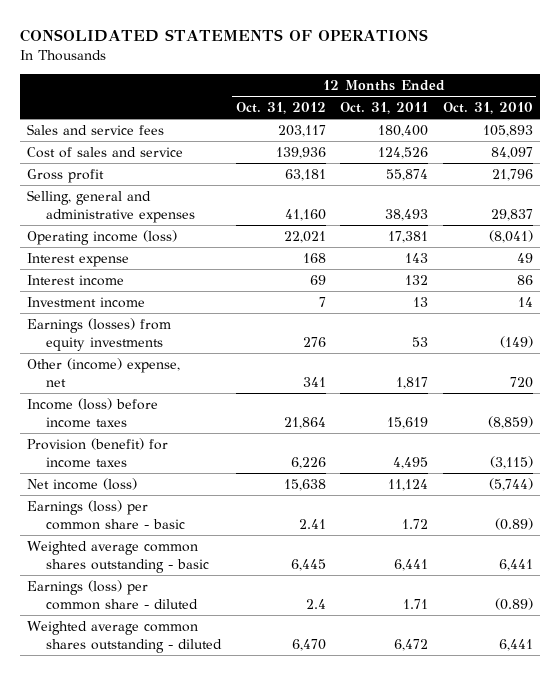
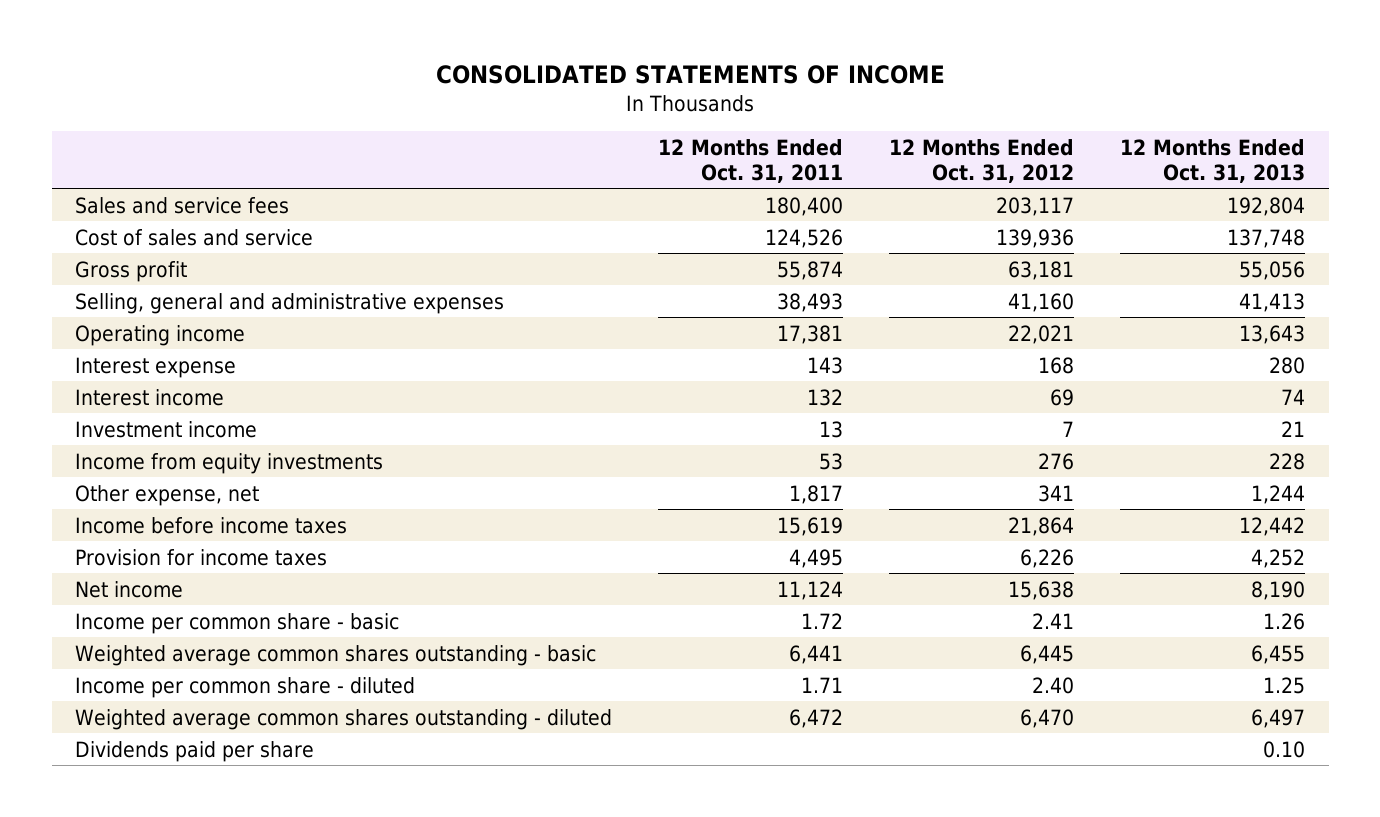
- CONSOLIDATED STATEMENTS OF OPERATIONS
+ CONSOLIDATED STATEMENTS OF INCOME
- | 12 Months Ended Oct. 31, 2012 | 12 Months Ended Oct. 31, 2011 | 12 Months Ended Oct. 31, 2010
+ | 12 Months Ended Oct. 31, 2011 | 12 Months Ended Oct. 31, 2012 | 12 Months Ended Oct. 31, 2013
- Operating income (loss) | 22,021 | 17,381 | (8,041)
+ Operating income | 17,381 | 22,021 | 13,643
- Earnings (losses) from equity investments | 276 | 53 | (149)
- Other (income) expense, net | 341 | 1,817 | 720
- Income (loss) before income taxes | 21,864 | 15,619 | (8,859)
- Provision (benefit) for income taxes | 6,226 | 4,495 | (3,115)
- Net income (loss) | 15,638 | 11,124 | (5,744)
- Earnings (loss) per common share - basic | 2.41 | 1.72 | (0.89)
+ Income from equity investments | 53 | 276 | 228
+ Other expense, net | 1,817 | 341 | 1,244
+ Income before income taxes | 15,619 | 21,864 | 12,442
+ Provision for income taxes | 4,495 | 6,226 | 4,252
+ Net income | 11,124 | 15,638 | 8,190
+ Income per common share - basic | 1.72 | 2.41 | 1.26
- Earnings (loss) per common share - diluted | 2.4 | 1.71 | (0.89)
+ Income per common share - diluted | 1.71 | 2.40 | 1.25
+ Dividends paid per share | | | 0.10

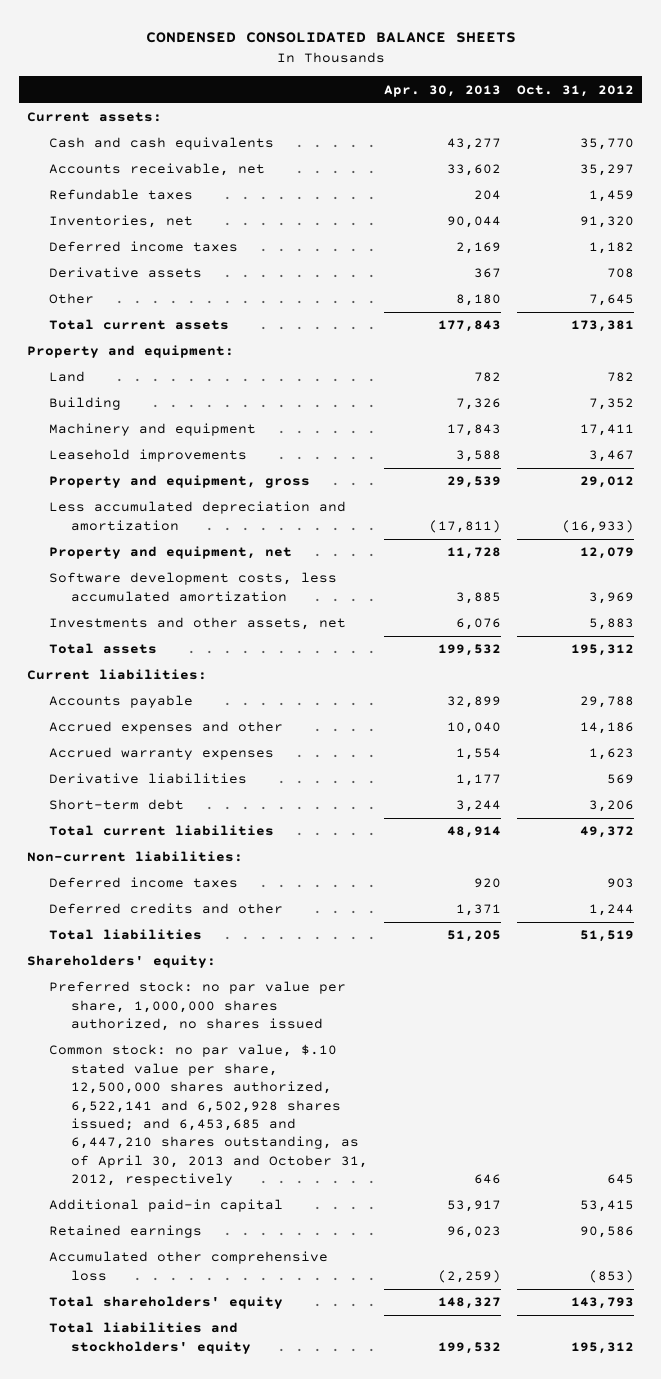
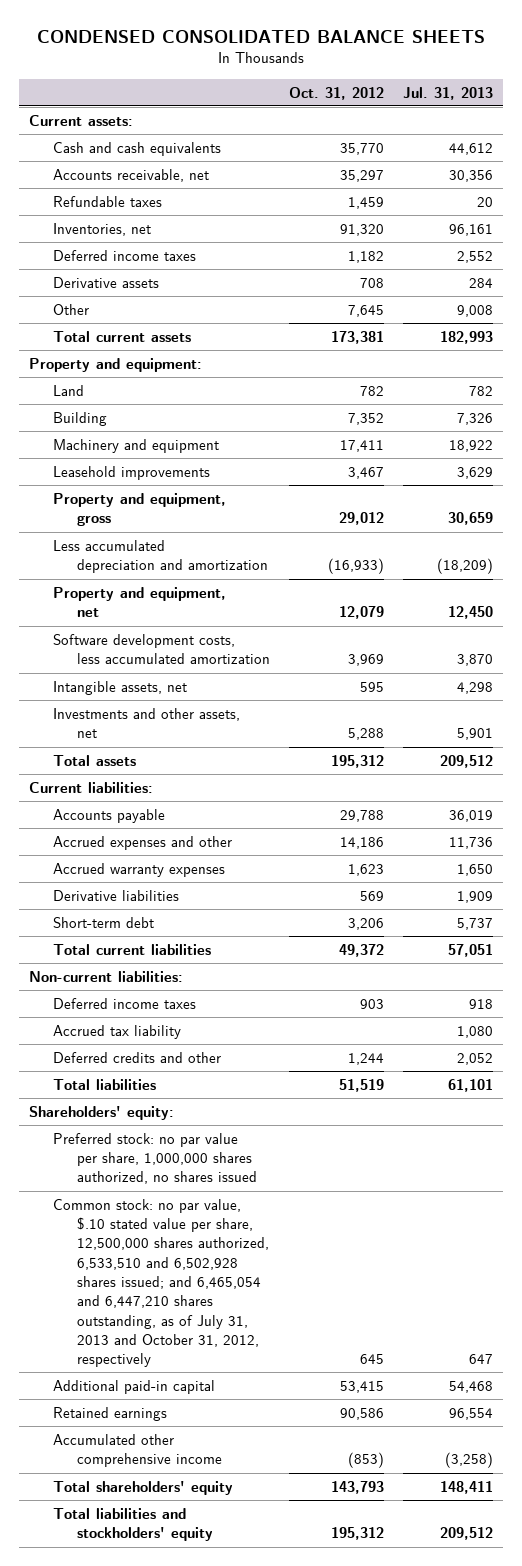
- | Apr. 30, 2013 | Oct. 31, 2012
+ | Oct. 31, 2012 | Jul. 31, 2013
- Investments and other assets, net | 6,076 | 5,883
+ Intangible assets, net | 595 | 4,298
+ Investments and other assets, net | 5,288 | 5,901
+ Accrued tax liability | | 1,080
- Common stock: no par value, $.10 stated value per share, 12,500,000 shares authorized, 6,522,141 and 6,502,928 shares issued; and 6,453,685 and 6,447,210 shares outstanding, as of April 30, 2013 and October 31, 2012, respectively | 646 | 645
+ Common stock: no par value, $.10 stated value per share, 12,500,000 shares authorized, 6,533,510 and 6,502,928 shares issued; and 6,465,054 and 6,447,210 shares outstanding, as of July 31, 2013 and October 31, 2012, respectively | 645 | 647
- Accumulated other comprehensive loss | (2,259) | (853)
+ Accumulated other comprehensive income | (853) | (3,258)

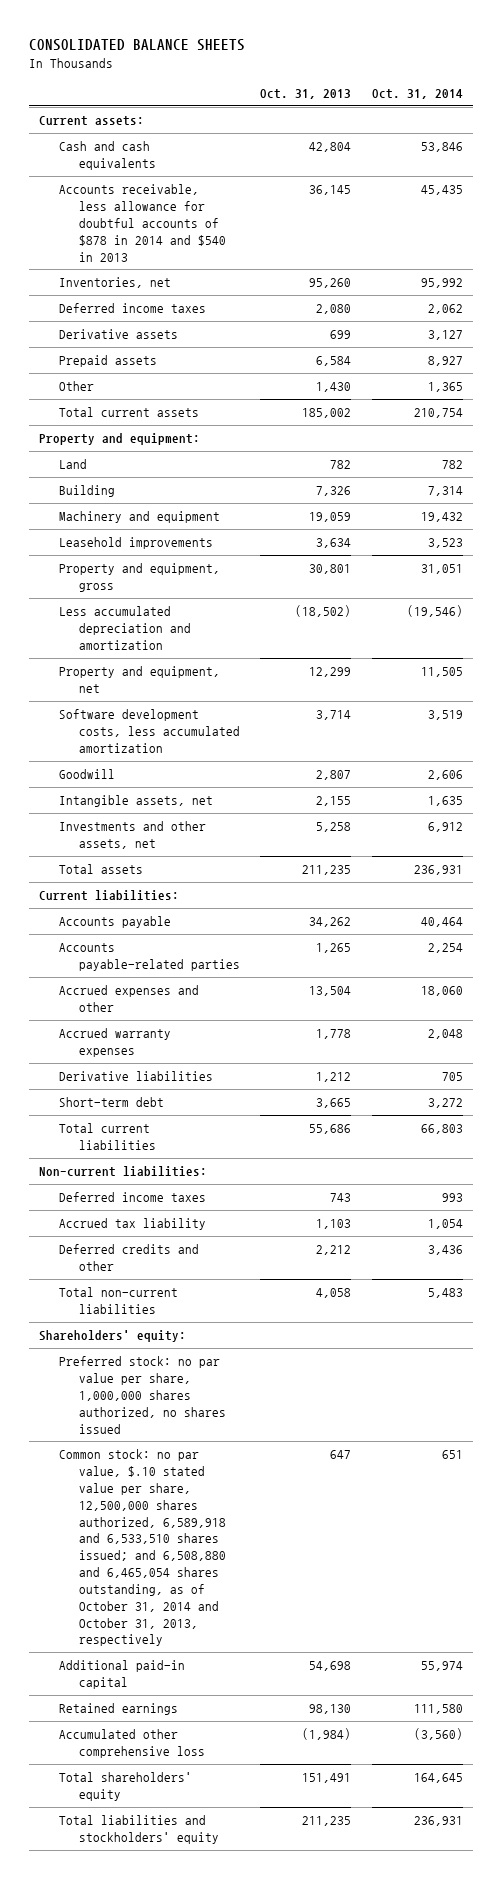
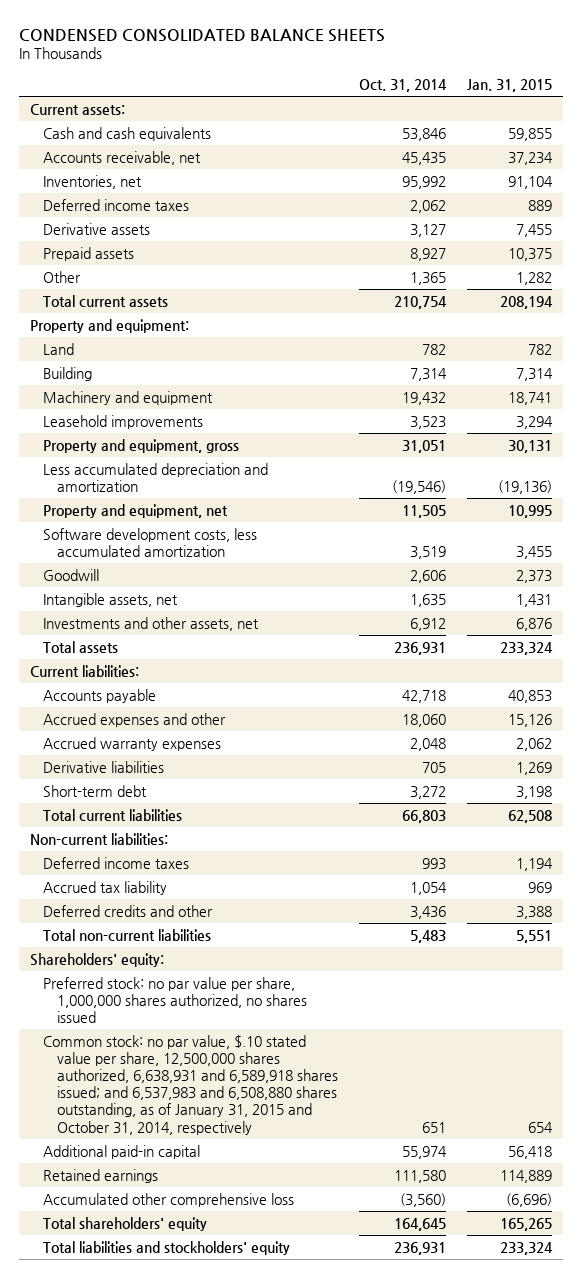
- CONSOLIDATED BALANCE SHEETS
+ CONDENSED CONSOLIDATED BALANCE SHEETS
- | Oct. 31, 2013 | Oct. 31, 2014
+ | Oct. 31, 2014 | Jan. 31, 2015
- Accounts receivable, less allowance for doubtful accounts of $878 in 2014 and $540 in 2013 | 36,145 | 45,435
+ Accounts receivable, net | 45,435 | 37,234
- Accounts payable | 34,262 | 40,464
- Accounts payable-related parties | 1,265 | 2,254
+ Accounts payable | 42,718 | 40,853
- Common stock: no par value, $.10 stated value per share, 12,500,000 shares authorized, 6,589,918 and 6,533,510 shares issued; and 6,508,880 and 6,465,054 shares outstanding, as of October 31, 2014 and October 31, 2013, respectively | 647 | 651
+ Common stock: no par value, $.10 stated value per share, 12,500,000 shares authorized, 6,638,931 and 6,589,918 shares issued; and 6,537,983 and 6,508,880 shares outstanding, as of January 31, 2015 and October 31, 2014, respectively | 651 | 654

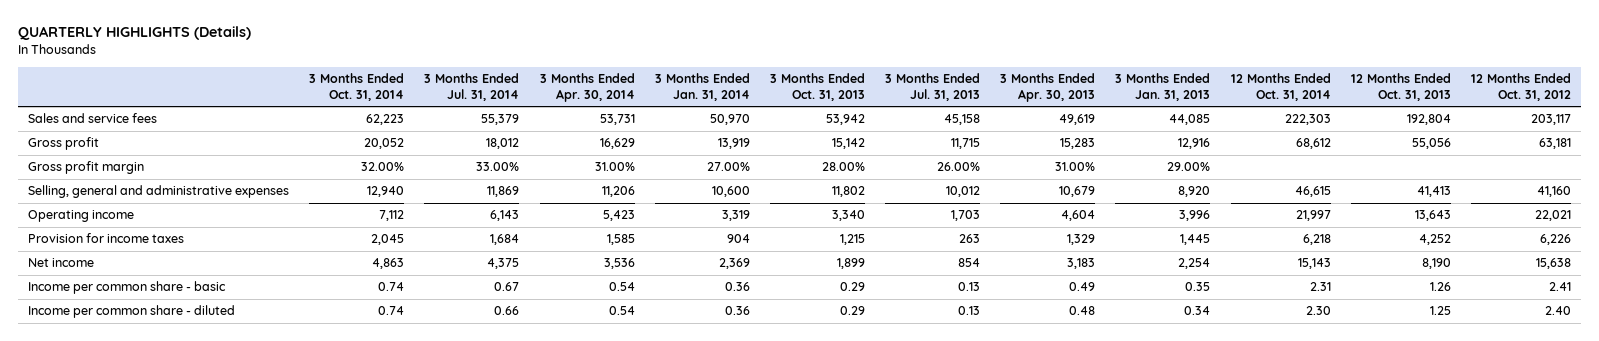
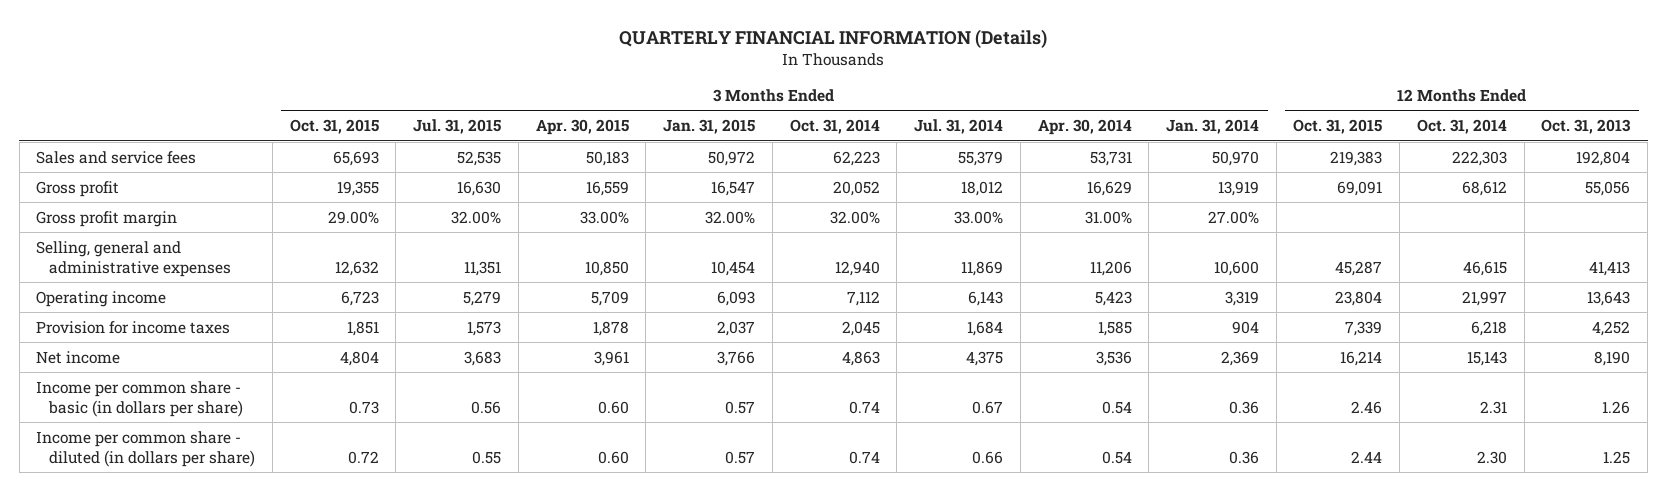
- QUARTERLY HIGHLIGHTS (Details)
+ QUARTERLY FINANCIAL INFORMATION (Details)
- | 3 Months Ended Oct. 31, 2014 | 3 Months Ended Jul. 31, 2014 | 3 Months Ended Apr. 30, 2014 | 3 Months Ended Jan. 31, 2014 | 3 Months Ended Oct. 31, 2013 | 3 Months Ended Jul. 31, 2013 | 3 Months Ended Apr. 30, 2013 | 3 Months Ended Jan. 31, 2013 | 12 Months Ended Oct. 31, 2014 | 12 Months Ended Oct. 31, 2013 | 12 Months Ended Oct. 31, 2012
+ | 3 Months Ended Oct. 31, 2015 | 3 Months Ended Jul. 31, 2015 | 3 Months Ended Apr. 30, 2015 | 3 Months Ended Jan. 31, 2015 | 3 Months Ended Oct. 31, 2014 | 3 Months Ended Jul. 31, 2014 | 3 Months Ended Apr. 30, 2014 | 3 Months Ended Jan. 31, 2014 | 12 Months Ended Oct. 31, 2015 | 12 Months Ended Oct. 31, 2014 | 12 Months Ended Oct. 31, 2013
- Income per common share - basic | 0.74 | 0.67 | 0.54 | 0.36 | 0.29 | 0.13 | 0.49 | 0.35 | 2.31 | 1.26 | 2.41
- Income per common share - diluted | 0.74 | 0.66 | 0.54 | 0.36 | 0.29 | 0.13 | 0.48 | 0.34 | 2.30 | 1.25 | 2.40
+ Income per common share - basic (in dollars per share) | 0.73 | 0.56 | 0.60 | 0.57 | 0.74 | 0.67 | 0.54 | 0.36 | 2.46 | 2.31 | 1.26
+ Income per common share - diluted (in dollars per share) | 0.72 | 0.55 | 0.60 | 0.57 | 0.74 | 0.66 | 0.54 | 0.36 | 2.44 | 2.30 | 1.25

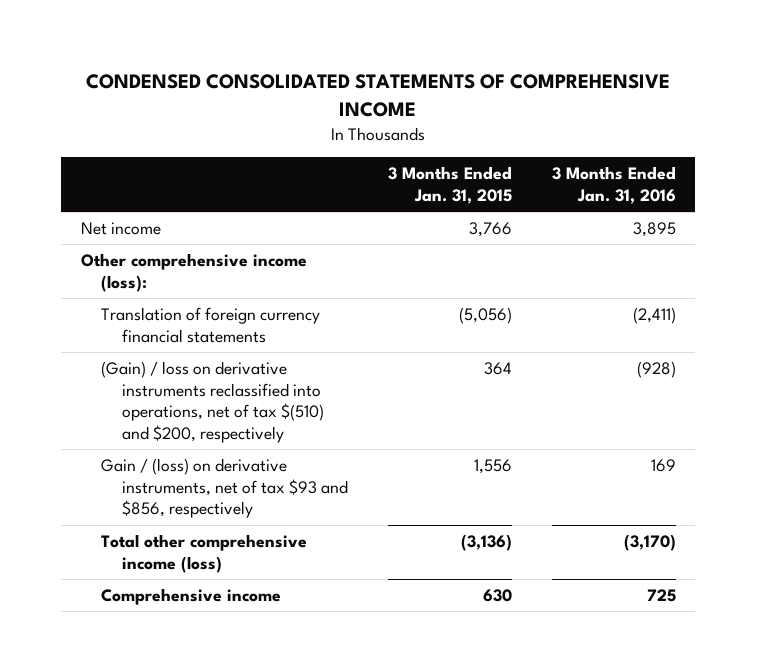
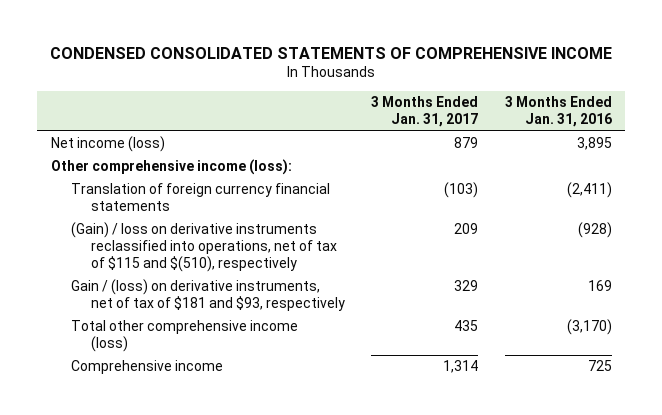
- | 3 Months Ended Jan. 31, 2015 | 3 Months Ended Jan. 31, 2016
+ | 3 Months Ended Jan. 31, 2017 | 3 Months Ended Jan. 31, 2016
- Net income | 3,766 | 3,895
+ Net income (loss) | 879 | 3,895
- (Gain) / loss on derivative instruments reclassified into operations, net of tax $(510) and $200, respectively | 364 | (928)
- Gain / (loss) on derivative instruments, net of tax $93 and $856, respectively | 1,556 | 169
+ (Gain) / loss on derivative instruments reclassified into operations, net of tax of $115 and $(510), respectively | 209 | (928)
+ Gain / (loss) on derivative instruments, net of tax of $181 and $93, respectively | 329 | 169

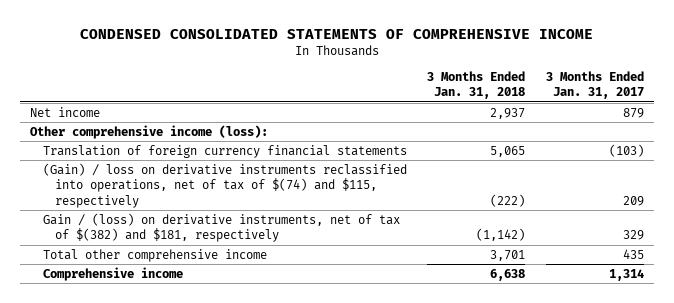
- | 3 Months Ended Jan. 31, 2017 | 3 Months Ended Jan. 31, 2016
+ | 3 Months Ended Jan. 31, 2018 | 3 Months Ended Jan. 31, 2017
- Net income (loss) | 879 | 3,895
+ Net income | 2,937 | 879
- (Gain) / loss on derivative instruments reclassified into operations, net of tax of $115 and $(510), respectively | 209 | (928)
- Gain / (loss) on derivative instruments, net of tax of $181 and $93, respectively | 329 | 169
- Total other comprehensive income (loss) | 435 | (3,170)
+ (Gain) / loss on derivative instruments reclassified into operations, net of tax of $(74) and $115, respectively | (222) | 209
+ Gain / (loss) on derivative instruments, net of tax of $(382) and $181, respectively | (1,142) | 329
+ Total other comprehensive income | 3,701 | 435

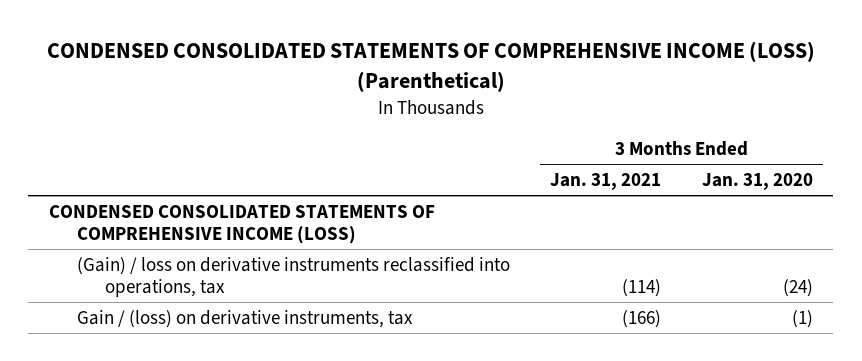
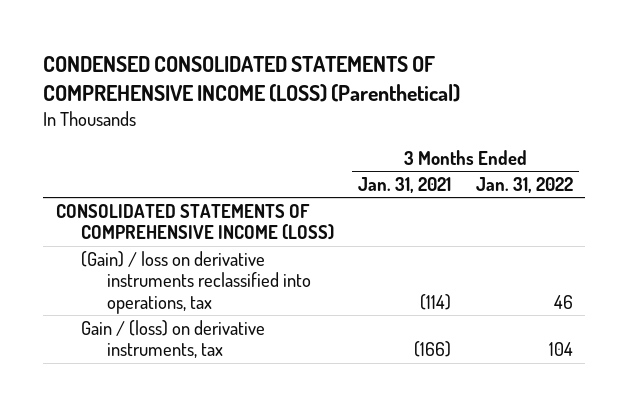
- | 3 Months Ended Jan. 31, 2021 | 3 Months Ended Jan. 31, 2020
+ | 3 Months Ended Jan. 31, 2021 | 3 Months Ended Jan. 31, 2022
- CONDENSED CONSOLIDATED STATEMENTS OF COMPREHENSIVE INCOME (LOSS)
+ CONSOLIDATED STATEMENTS OF COMPREHENSIVE INCOME (LOSS)

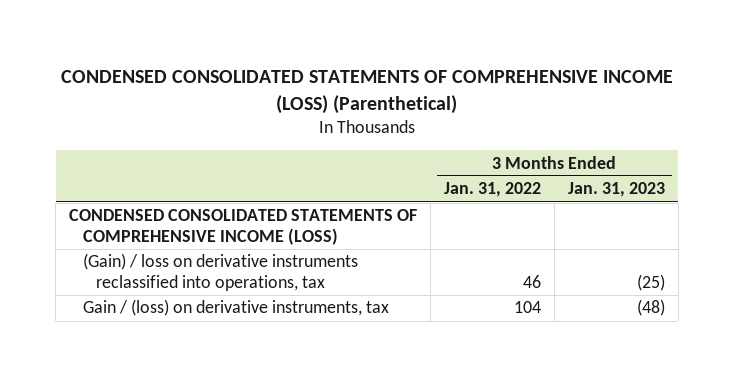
- | 3 Months Ended Jan. 31, 2021 | 3 Months Ended Jan. 31, 2022
+ | 3 Months Ended Jan. 31, 2022 | 3 Months Ended Jan. 31, 2023
- CONSOLIDATED STATEMENTS OF COMPREHENSIVE INCOME (LOSS)
+ CONDENSED CONSOLIDATED STATEMENTS OF COMPREHENSIVE INCOME (LOSS)

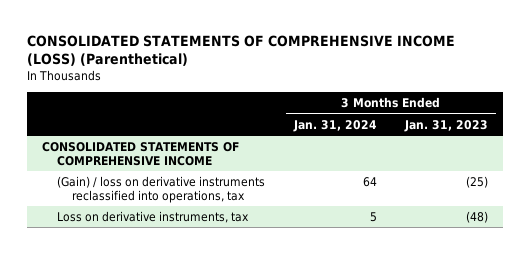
- CONDENSED CONSOLIDATED STATEMENTS OF COMPREHENSIVE INCOME (LOSS) (Parenthetical)
+ CONSOLIDATED STATEMENTS OF COMPREHENSIVE INCOME (LOSS) (Parenthetical)
- | 3 Months Ended Jan. 31, 2022 | 3 Months Ended Jan. 31, 2023
+ | 3 Months Ended Jan. 31, 2024 | 3 Months Ended Jan. 31, 2023
- CONDENSED CONSOLIDATED STATEMENTS OF COMPREHENSIVE INCOME (LOSS)
+ CONSOLIDATED STATEMENTS OF COMPREHENSIVE INCOME
- Gain / (loss) on derivative instruments, tax | 104 | (48)
+ Loss on derivative instruments, tax | 5 | (48)

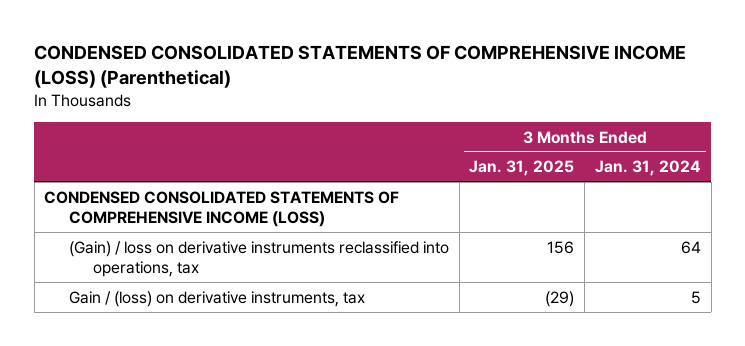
- CONSOLIDATED STATEMENTS OF COMPREHENSIVE INCOME (LOSS) (Parenthetical)
+ CONDENSED CONSOLIDATED STATEMENTS OF COMPREHENSIVE INCOME (LOSS) (Parenthetical)
- | 3 Months Ended Jan. 31, 2024 | 3 Months Ended Jan. 31, 2023
+ | 3 Months Ended Jan. 31, 2025 | 3 Months Ended Jan. 31, 2024
- CONSOLIDATED STATEMENTS OF COMPREHENSIVE INCOME
+ CONDENSED CONSOLIDATED STATEMENTS OF COMPREHENSIVE INCOME (LOSS)
- Loss on derivative instruments, tax | 5 | (48)
+ Gain / (loss) on derivative instruments, tax | (29) | 5

